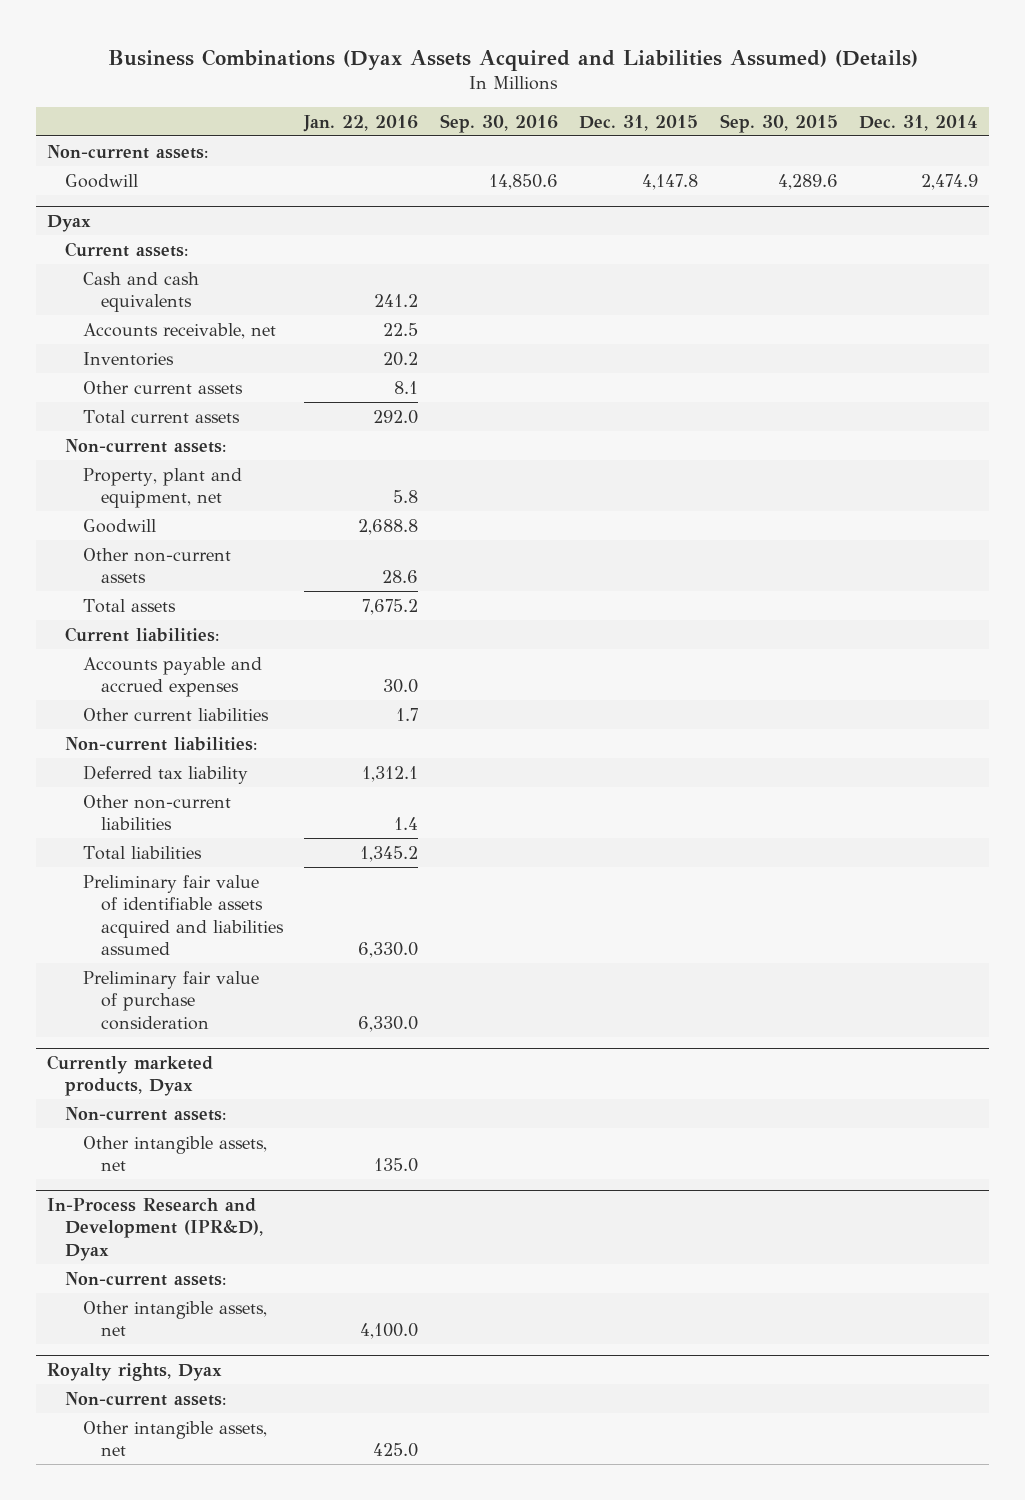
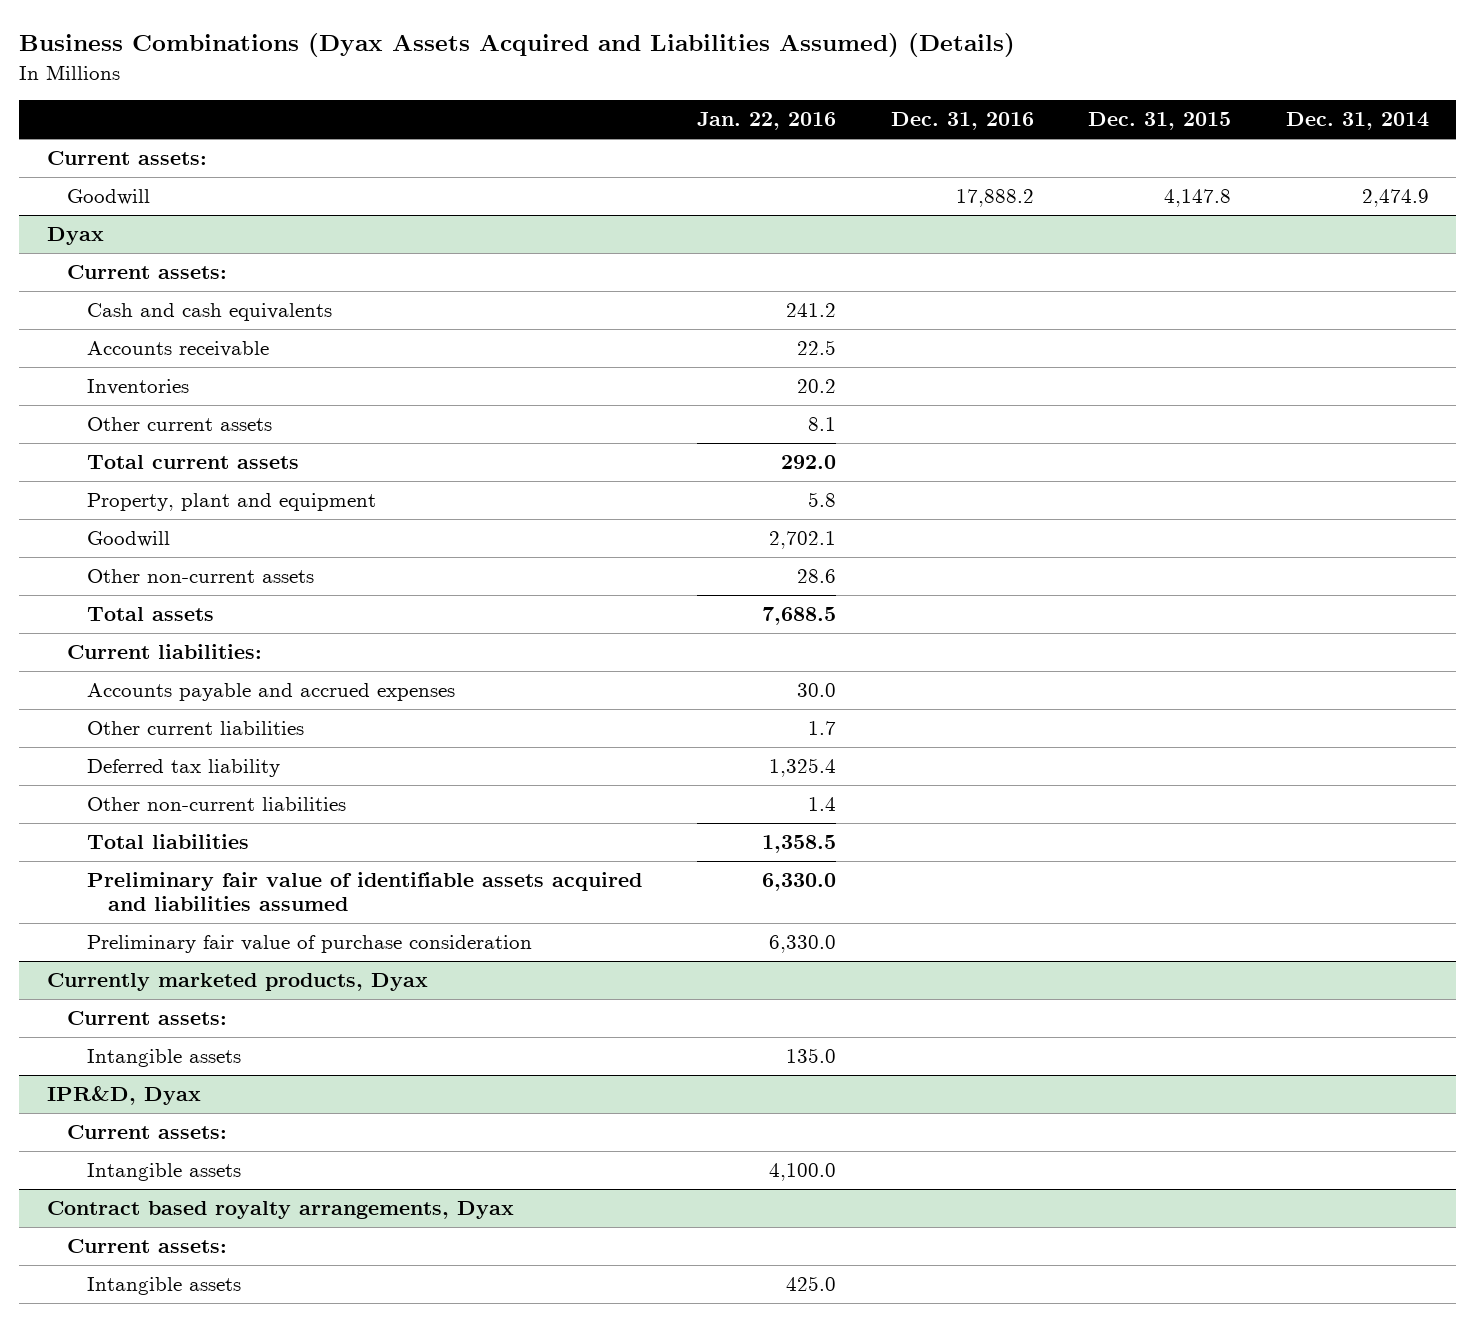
- | Jan. 22, 2016 | Sep. 30, 2016 | Dec. 31, 2015 | Sep. 30, 2015 | Dec. 31, 2014
+ | Jan. 22, 2016 | Dec. 31, 2016 | Dec. 31, 2015 | Dec. 31, 2014
- Non-current assets:
+ Current assets:
@ Dyax
- Accounts receivable, net | 22.5 | | | |
+ Accounts receivable | 22.5 | | |
- Non-current assets:
- Property, plant and equipment, net | 5.8 | | | |
- Goodwill | 2,688.8 | | | |
+ Property, plant and equipment | 5.8 | | |
+ Goodwill | 2,702.1 | | |
- Total assets | 7,675.2 | | | |
+ Total assets | 7,688.5 | | |
- Non-current liabilities:
- Deferred tax liability | 1,312.1 | | | |
+ Deferred tax liability | 1,325.4 | | |
- Total liabilities | 1,345.2 | | | |
+ Total liabilities | 1,358.5 | | |
@ Currently marketed products, Dyax
- Non-current assets:
- Other intangible assets, net | 135.0 | | | |
- In-Process Research and Development (IPR&D), Dyax
- Non-current assets:
- Other intangible assets, net | 4,100.0 | | | |
- Royalty rights, Dyax
- Non-current assets:
- Other intangible assets, net | 425.0 | | | |
@ Currently marketed products, Dyax
+ Current assets:
+ Intangible assets | 135.0 | | |
+ IPR&D, Dyax
+ Current assets:
+ Intangible assets | 4,100.0 | | |
+ Contract based royalty arrangements, Dyax
+ Current assets:
+ Intangible assets | 425.0 | | |

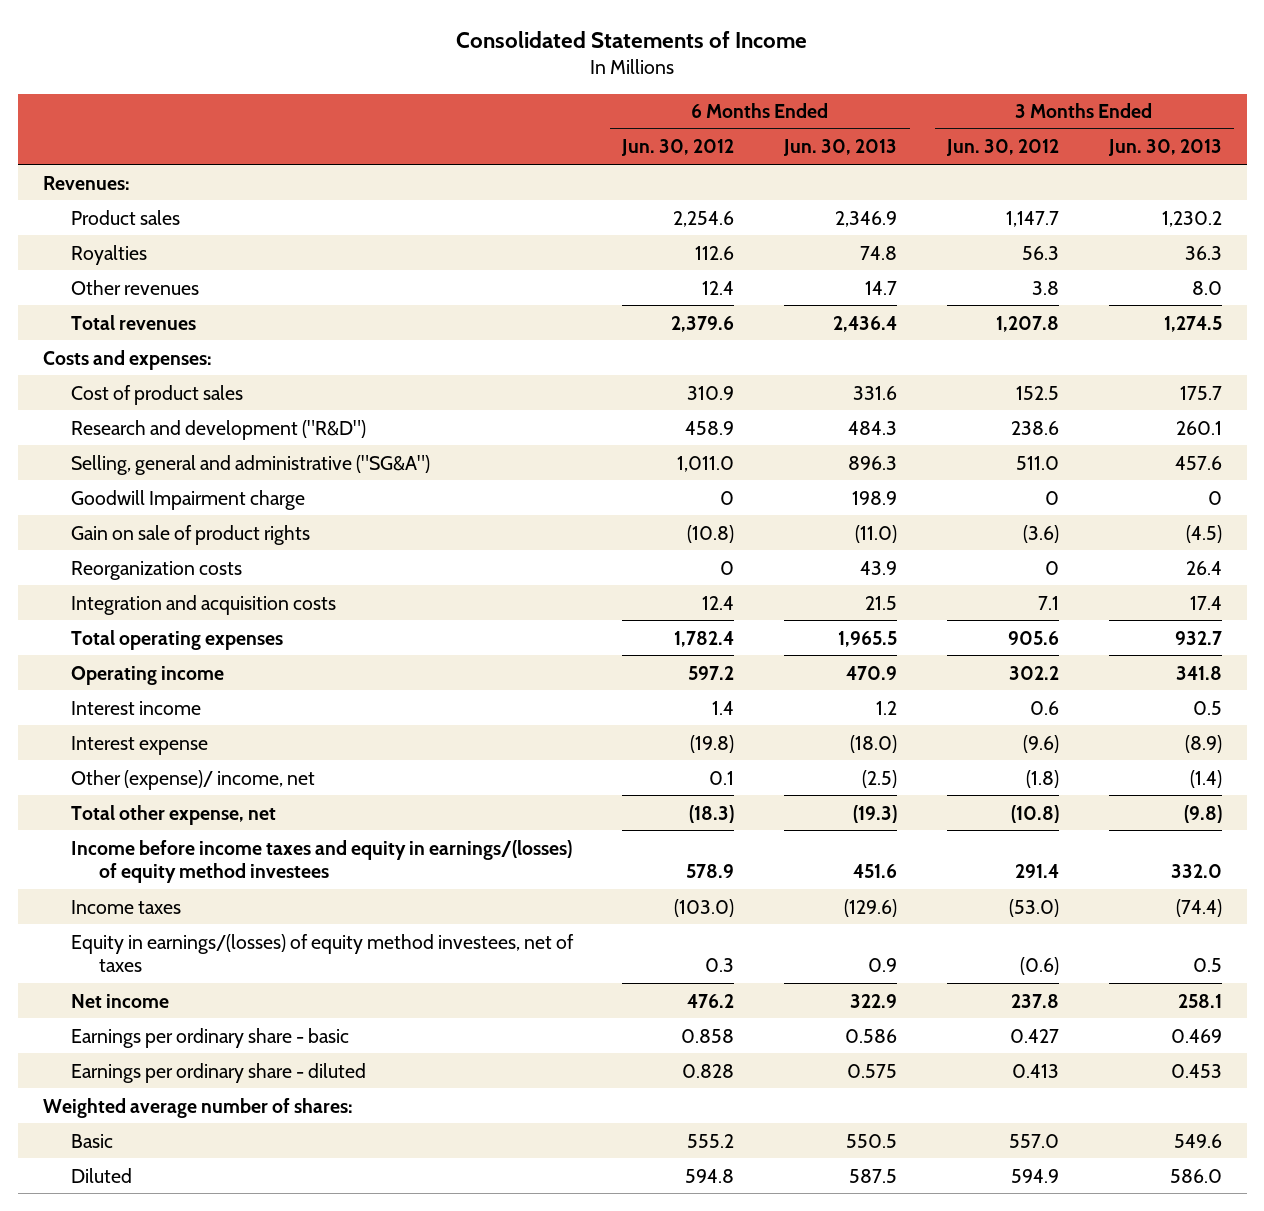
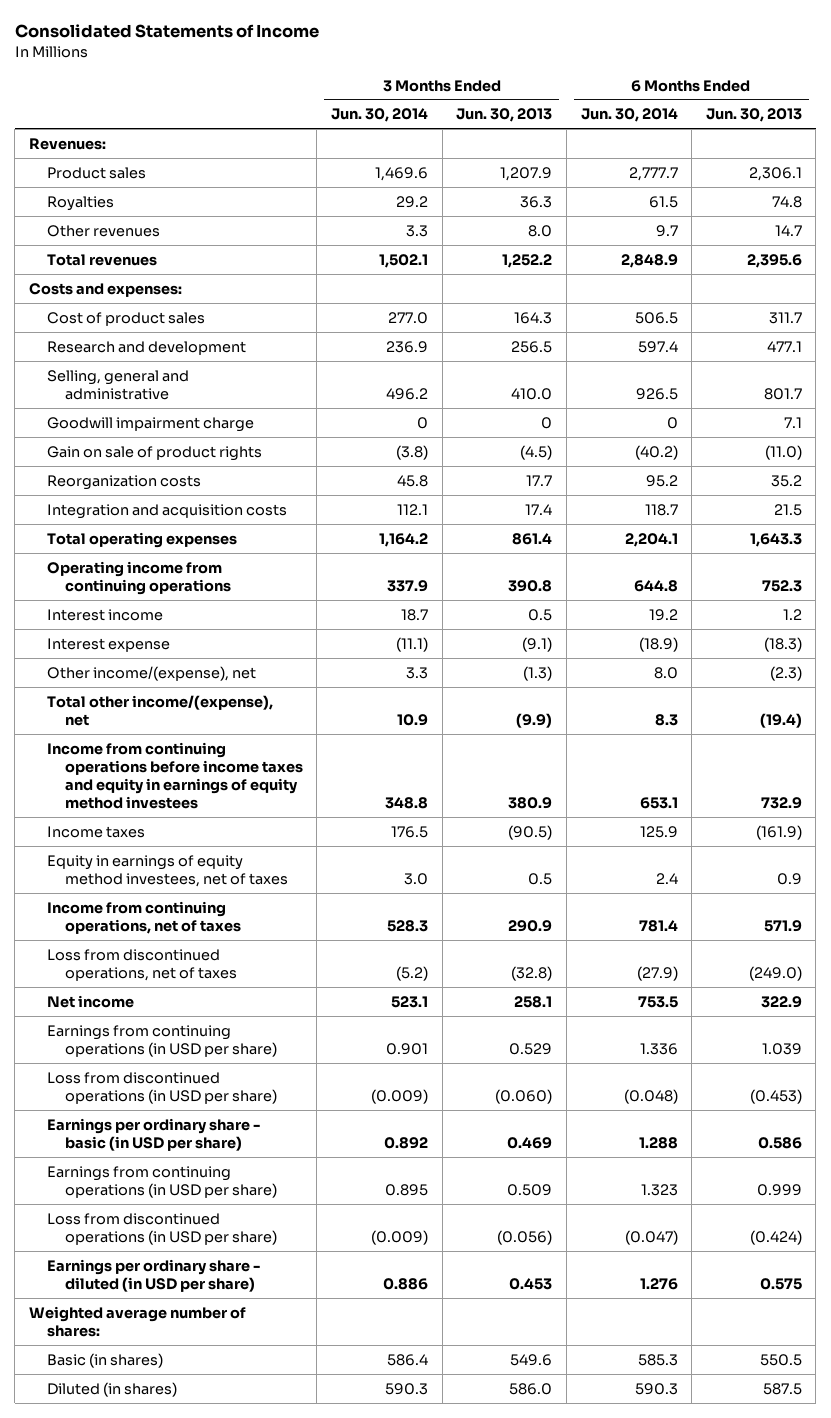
- | 6 Months Ended Jun. 30, 2012 | 6 Months Ended Jun. 30, 2013 | 3 Months Ended Jun. 30, 2012 | 3 Months Ended Jun. 30, 2013
+ | 3 Months Ended Jun. 30, 2014 | 3 Months Ended Jun. 30, 2013 | 6 Months Ended Jun. 30, 2014 | 6 Months Ended Jun. 30, 2013
- Product sales | 2,254.6 | 2,346.9 | 1,147.7 | 1,230.2
+ Product sales | 1,469.6 | 1,207.9 | 2,777.7 | 2,306.1
- Total revenues | 2,379.6 | 2,436.4 | 1,207.8 | 1,274.5
+ Total revenues | 1,502.1 | 1,252.2 | 2,848.9 | 2,395.6
- Cost of product sales | 310.9 | 331.6 | 152.5 | 175.7
- Research and development ("R&D") | 458.9 | 484.3 | 238.6 | 260.1
- Selling, general and administrative ("SG&A") | 1,011.0 | 896.3 | 511.0 | 457.6
- Goodwill Impairment charge | 0 | 198.9 | 0 | 0
+ Cost of product sales | 277.0 | 164.3 | 506.5 | 311.7
+ Research and development | 236.9 | 256.5 | 597.4 | 477.1
+ Selling, general and administrative | 496.2 | 410.0 | 926.5 | 801.7
+ Goodwill impairment charge | 0 | 0 | 0 | 7.1
- Reorganization costs | 0 | 43.9 | 0 | 26.4
+ Reorganization costs | 45.8 | 17.7 | 95.2 | 35.2
- Total operating expenses | 1,782.4 | 1,965.5 | 905.6 | 932.7
- Operating income | 597.2 | 470.9 | 302.2 | 341.8
+ Total operating expenses | 1,164.2 | 861.4 | 2,204.1 | 1,643.3
+ Operating income from continuing operations | 337.9 | 390.8 | 644.8 | 752.3
- Interest expense | (19.8) | (18.0) | (9.6) | (8.9)
- Other (expense)/ income, net | 0.1 | (2.5) | (1.8) | (1.4)
- Total other expense, net | (18.3) | (19.3) | (10.8) | (9.8)
- Income before income taxes and equity in earnings/(losses) of equity method investees | 578.9 | 451.6 | 291.4 | 332.0
- Income taxes | (103.0) | (129.6) | (53.0) | (74.4)
- Equity in earnings/(losses) of equity method investees, net of taxes | 0.3 | 0.9 | (0.6) | 0.5
+ Interest expense | (11.1) | (9.1) | (18.9) | (18.3)
+ Other income/(expense), net | 3.3 | (1.3) | 8.0 | (2.3)
+ Total other income/(expense), net | 10.9 | (9.9) | 8.3 | (19.4)
+ Income from continuing operations before income taxes and equity in earnings of equity method investees | 348.8 | 380.9 | 653.1 | 732.9
+ Income taxes | 176.5 | (90.5) | 125.9 | (161.9)
+ Equity in earnings of equity method investees, net of taxes | 3.0 | 0.5 | 2.4 | 0.9
+ Income from continuing operations, net of taxes | 528.3 | 290.9 | 781.4 | 571.9
+ Loss from discontinued operations, net of taxes | (5.2) | (32.8) | (27.9) | (249.0)
- Earnings per ordinary share - basic | 0.858 | 0.586 | 0.427 | 0.469
- Earnings per ordinary share - diluted | 0.828 | 0.575 | 0.413 | 0.453
+ Earnings from continuing operations (in USD per share) | 0.901 | 0.529 | 1.336 | 1.039
+ Loss from discontinued operations (in USD per share) | (0.009) | (0.060) | (0.048) | (0.453)
+ Earnings per ordinary share - basic (in USD per share) | 0.892 | 0.469 | 1.288 | 0.586
+ Earnings from continuing operations (in USD per share) | 0.895 | 0.509 | 1.323 | 0.999
+ Loss from discontinued operations (in USD per share) | (0.009) | (0.056) | (0.047) | (0.424)
+ Earnings per ordinary share - diluted (in USD per share) | 0.886 | 0.453 | 1.276 | 0.575
- Basic | 555.2 | 550.5 | 557.0 | 549.6
- Diluted | 594.8 | 587.5 | 594.9 | 586.0
+ Basic (in shares) | 586.4 | 549.6 | 585.3 | 550.5
+ Diluted (in shares) | 590.3 | 586.0 | 590.3 | 587.5

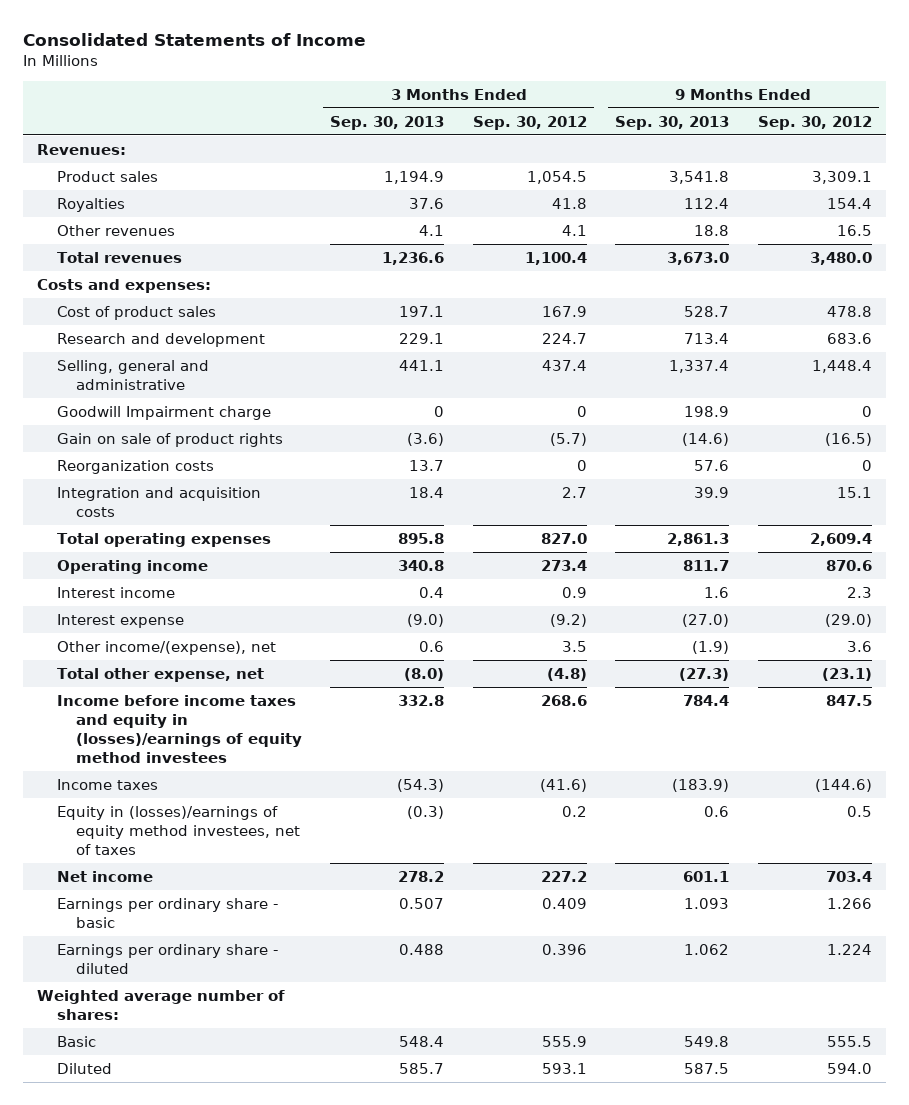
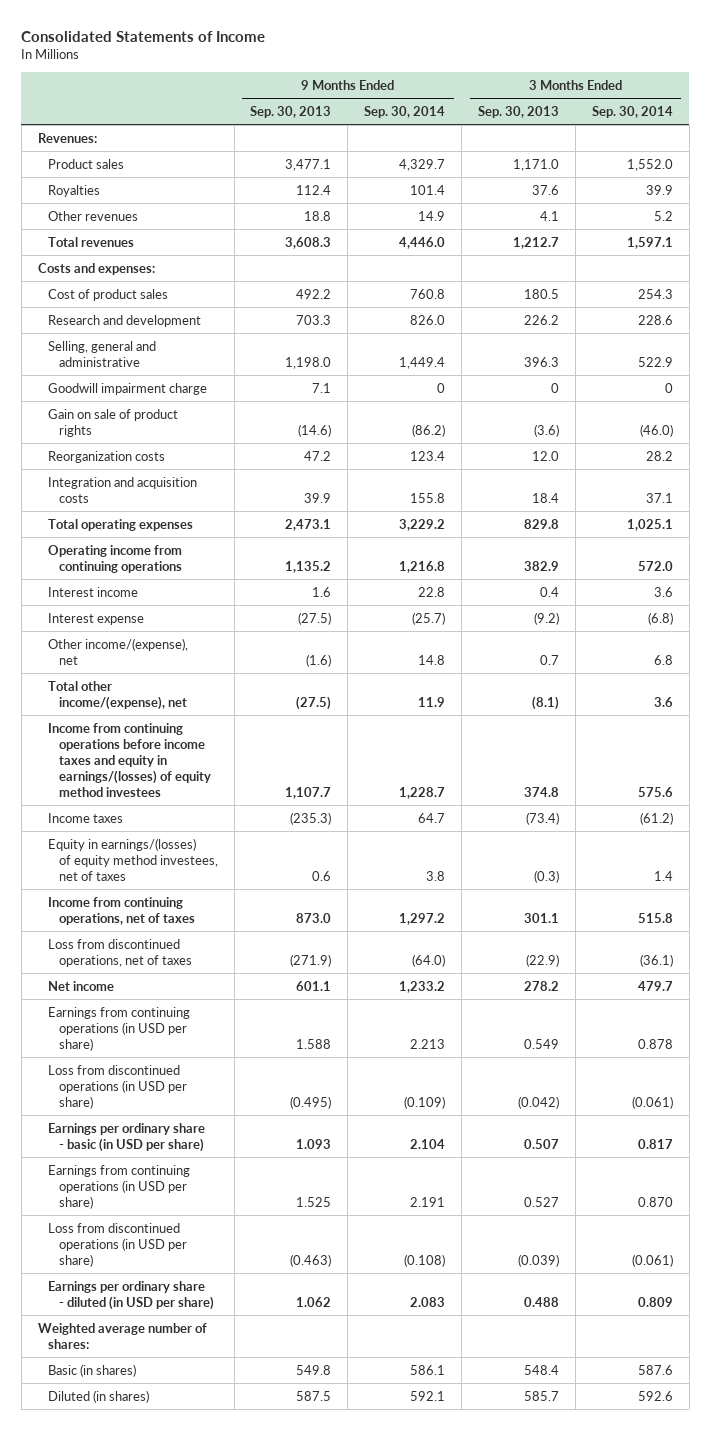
- | 3 Months Ended Sep. 30, 2013 | 3 Months Ended Sep. 30, 2012 | 9 Months Ended Sep. 30, 2013 | 9 Months Ended Sep. 30, 2012
+ | 9 Months Ended Sep. 30, 2013 | 9 Months Ended Sep. 30, 2014 | 3 Months Ended Sep. 30, 2013 | 3 Months Ended Sep. 30, 2014
- Product sales | 1,194.9 | 1,054.5 | 3,541.8 | 3,309.1
+ Product sales | 3,477.1 | 4,329.7 | 1,171.0 | 1,552.0
- Total revenues | 1,236.6 | 1,100.4 | 3,673.0 | 3,480.0
+ Total revenues | 3,608.3 | 4,446.0 | 1,212.7 | 1,597.1
- Cost of product sales | 197.1 | 167.9 | 528.7 | 478.8
- Research and development | 229.1 | 224.7 | 713.4 | 683.6
- Selling, general and administrative | 441.1 | 437.4 | 1,337.4 | 1,448.4
- Goodwill Impairment charge | 0 | 0 | 198.9 | 0
+ Cost of product sales | 492.2 | 760.8 | 180.5 | 254.3
+ Research and development | 703.3 | 826.0 | 226.2 | 228.6
+ Selling, general and administrative | 1,198.0 | 1,449.4 | 396.3 | 522.9
+ Goodwill impairment charge | 7.1 | 0 | 0 | 0
- Reorganization costs | 13.7 | 0 | 57.6 | 0
+ Reorganization costs | 47.2 | 123.4 | 12.0 | 28.2
- Total operating expenses | 895.8 | 827.0 | 2,861.3 | 2,609.4
- Operating income | 340.8 | 273.4 | 811.7 | 870.6
+ Total operating expenses | 2,473.1 | 3,229.2 | 829.8 | 1,025.1
+ Operating income from continuing operations | 1,135.2 | 1,216.8 | 382.9 | 572.0
- Interest expense | (9.0) | (9.2) | (27.0) | (29.0)
- Other income/(expense), net | 0.6 | 3.5 | (1.9) | 3.6
- Total other expense, net | (8.0) | (4.8) | (27.3) | (23.1)
- Income before income taxes and equity in (losses)/earnings of equity method investees | 332.8 | 268.6 | 784.4 | 847.5
- Income taxes | (54.3) | (41.6) | (183.9) | (144.6)
- Equity in (losses)/earnings of equity method investees, net of taxes | (0.3) | 0.2 | 0.6 | 0.5
+ Interest expense | (27.5) | (25.7) | (9.2) | (6.8)
+ Other income/(expense), net | (1.6) | 14.8 | 0.7 | 6.8
+ Total other income/(expense), net | (27.5) | 11.9 | (8.1) | 3.6
+ Income from continuing operations before income taxes and equity in earnings/(losses) of equity method investees | 1,107.7 | 1,228.7 | 374.8 | 575.6
+ Income taxes | (235.3) | 64.7 | (73.4) | (61.2)
+ Equity in earnings/(losses) of equity method investees, net of taxes | 0.6 | 3.8 | (0.3) | 1.4
+ Income from continuing operations, net of taxes | 873.0 | 1,297.2 | 301.1 | 515.8
+ Loss from discontinued operations, net of taxes | (271.9) | (64.0) | (22.9) | (36.1)
- Earnings per ordinary share - basic | 0.507 | 0.409 | 1.093 | 1.266
- Earnings per ordinary share - diluted | 0.488 | 0.396 | 1.062 | 1.224
+ Earnings from continuing operations (in USD per share) | 1.588 | 2.213 | 0.549 | 0.878
+ Loss from discontinued operations (in USD per share) | (0.495) | (0.109) | (0.042) | (0.061)
+ Earnings per ordinary share - basic (in USD per share) | 1.093 | 2.104 | 0.507 | 0.817
+ Earnings from continuing operations (in USD per share) | 1.525 | 2.191 | 0.527 | 0.870
+ Loss from discontinued operations (in USD per share) | (0.463) | (0.108) | (0.039) | (0.061)
+ Earnings per ordinary share - diluted (in USD per share) | 1.062 | 2.083 | 0.488 | 0.809
- Basic | 548.4 | 555.9 | 549.8 | 555.5
- Diluted | 585.7 | 593.1 | 587.5 | 594.0
+ Basic (in shares) | 549.8 | 586.1 | 548.4 | 587.6
+ Diluted (in shares) | 587.5 | 592.1 | 585.7 | 592.6

